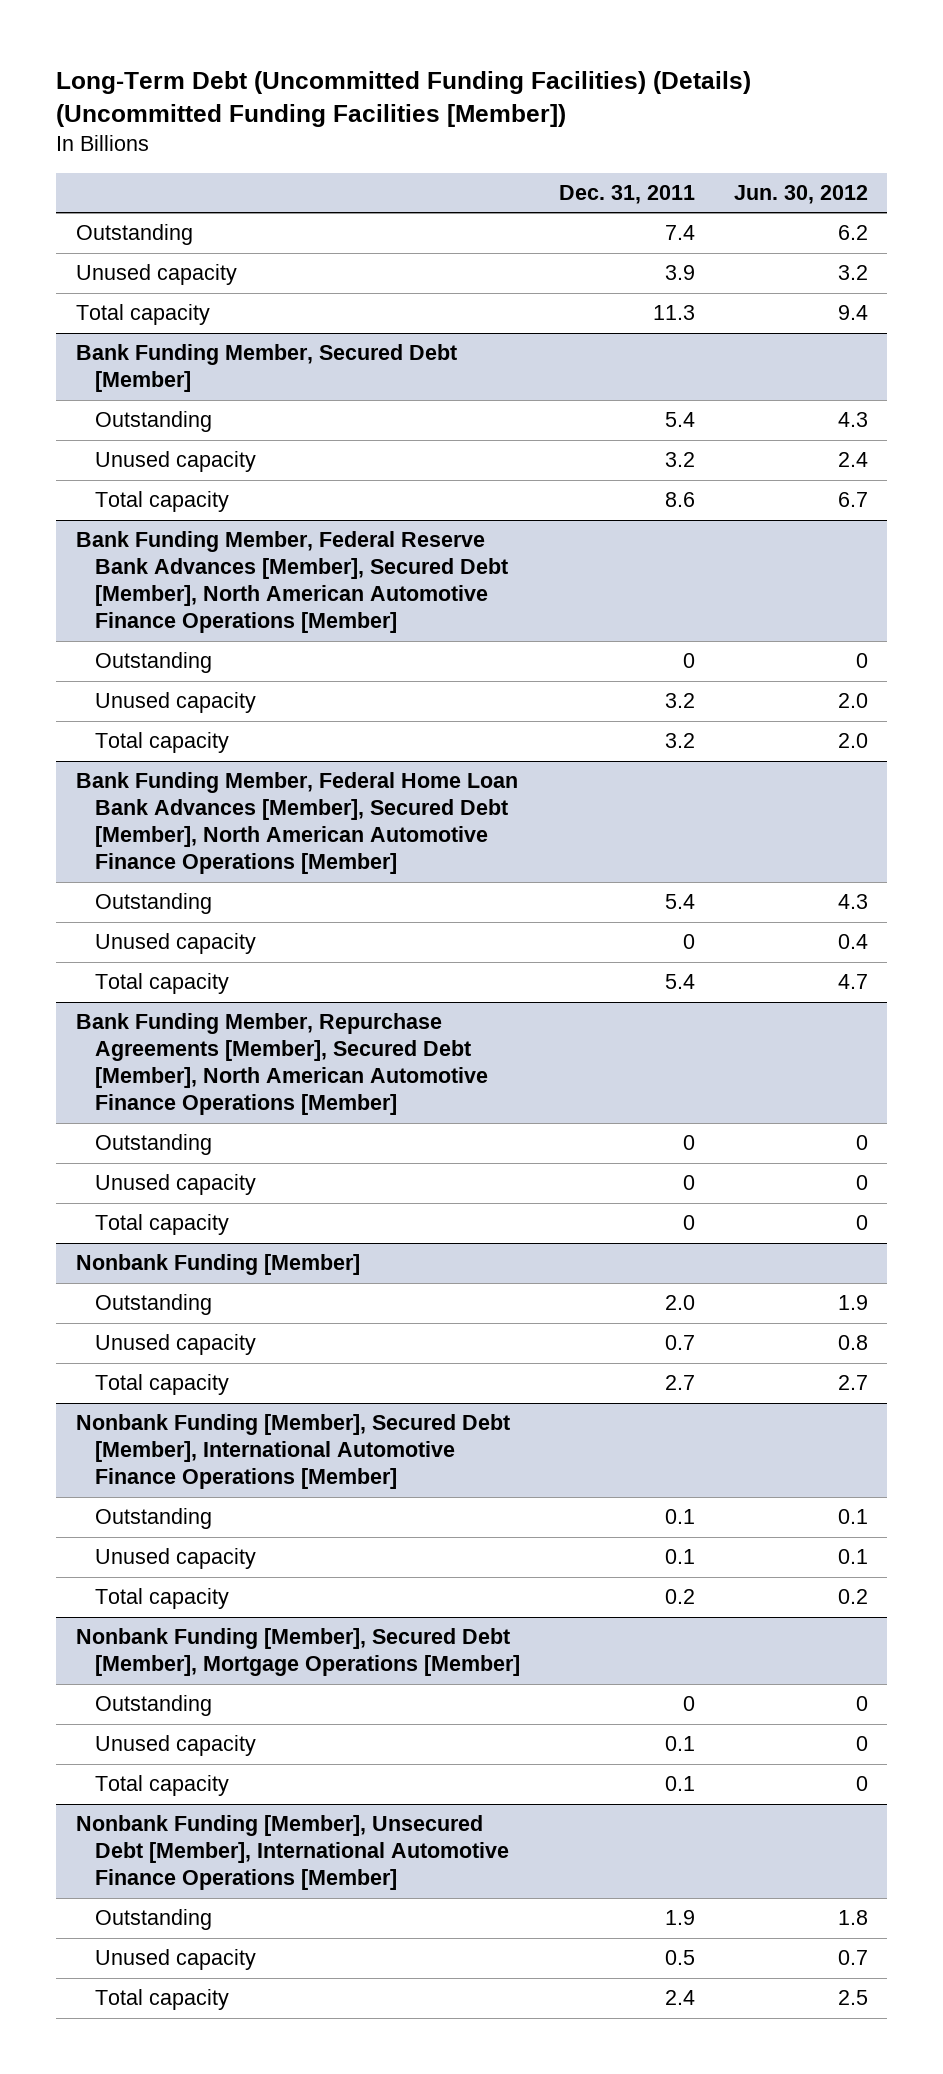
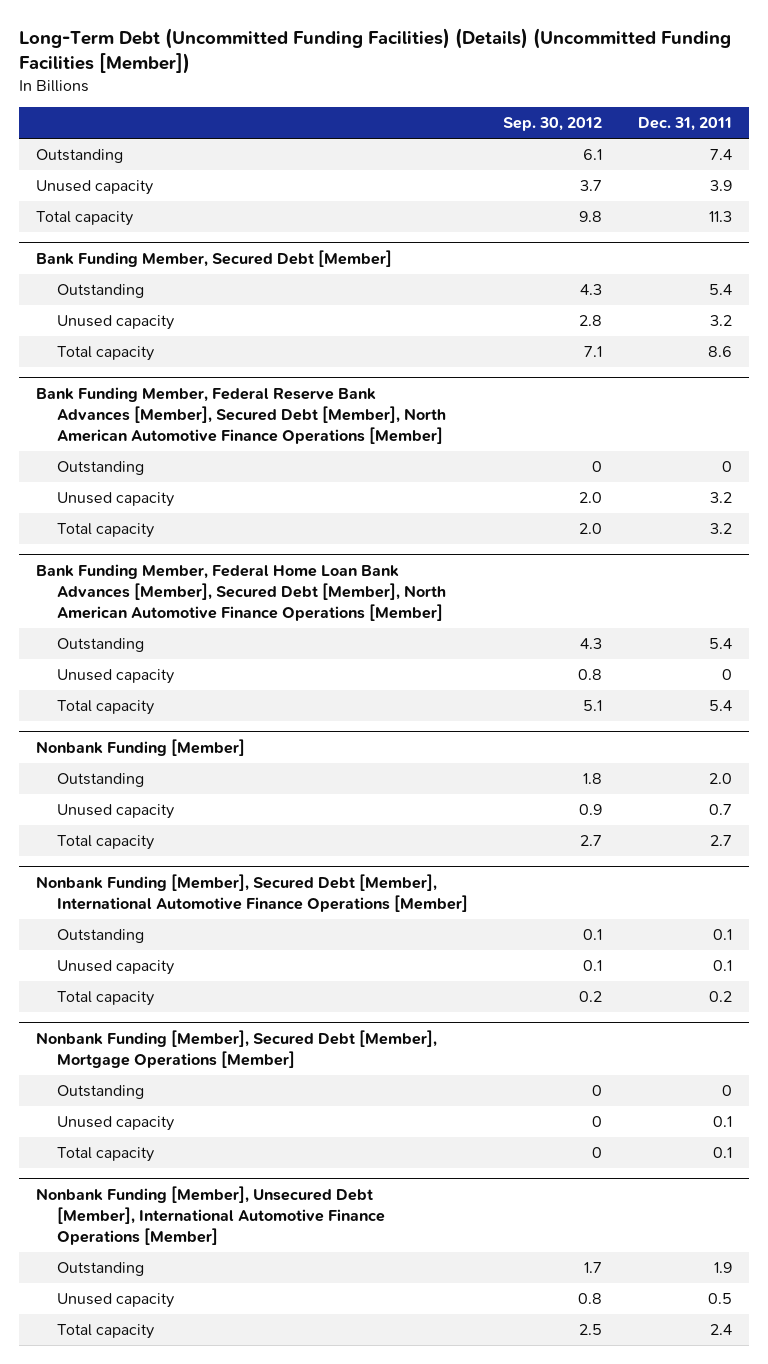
- | Dec. 31, 2011 | Jun. 30, 2012
+ | Sep. 30, 2012 | Dec. 31, 2011
- Bank Funding Member, Repurchase Agreements [Member], Secured Debt [Member], North American Automotive Finance Operations [Member]
- Outstanding | 0 | 0
- Unused capacity | 0 | 0
- Total capacity | 0 | 0

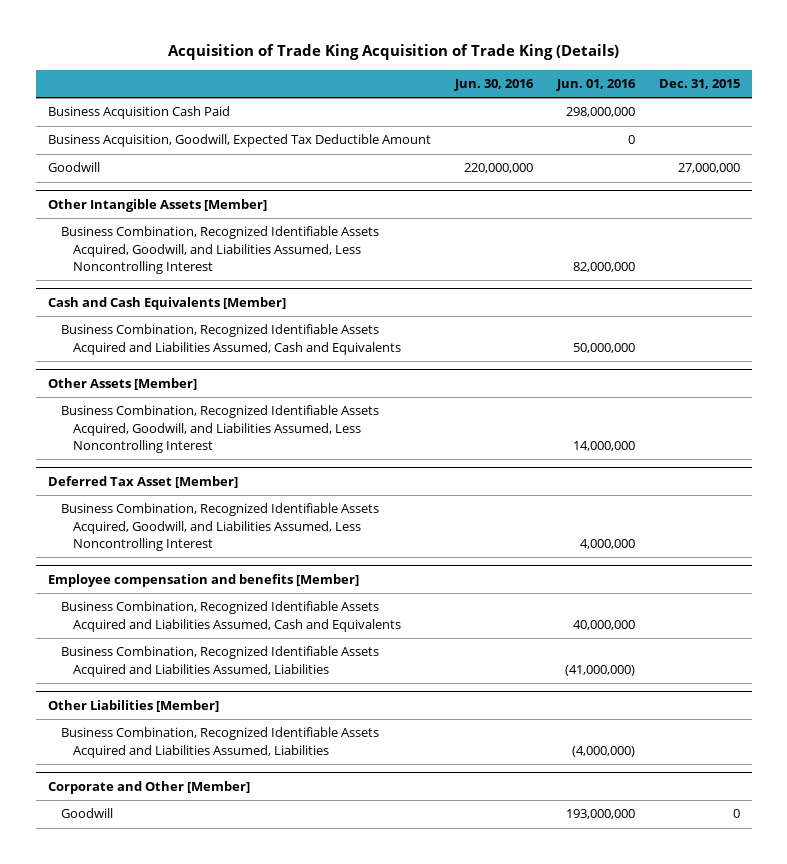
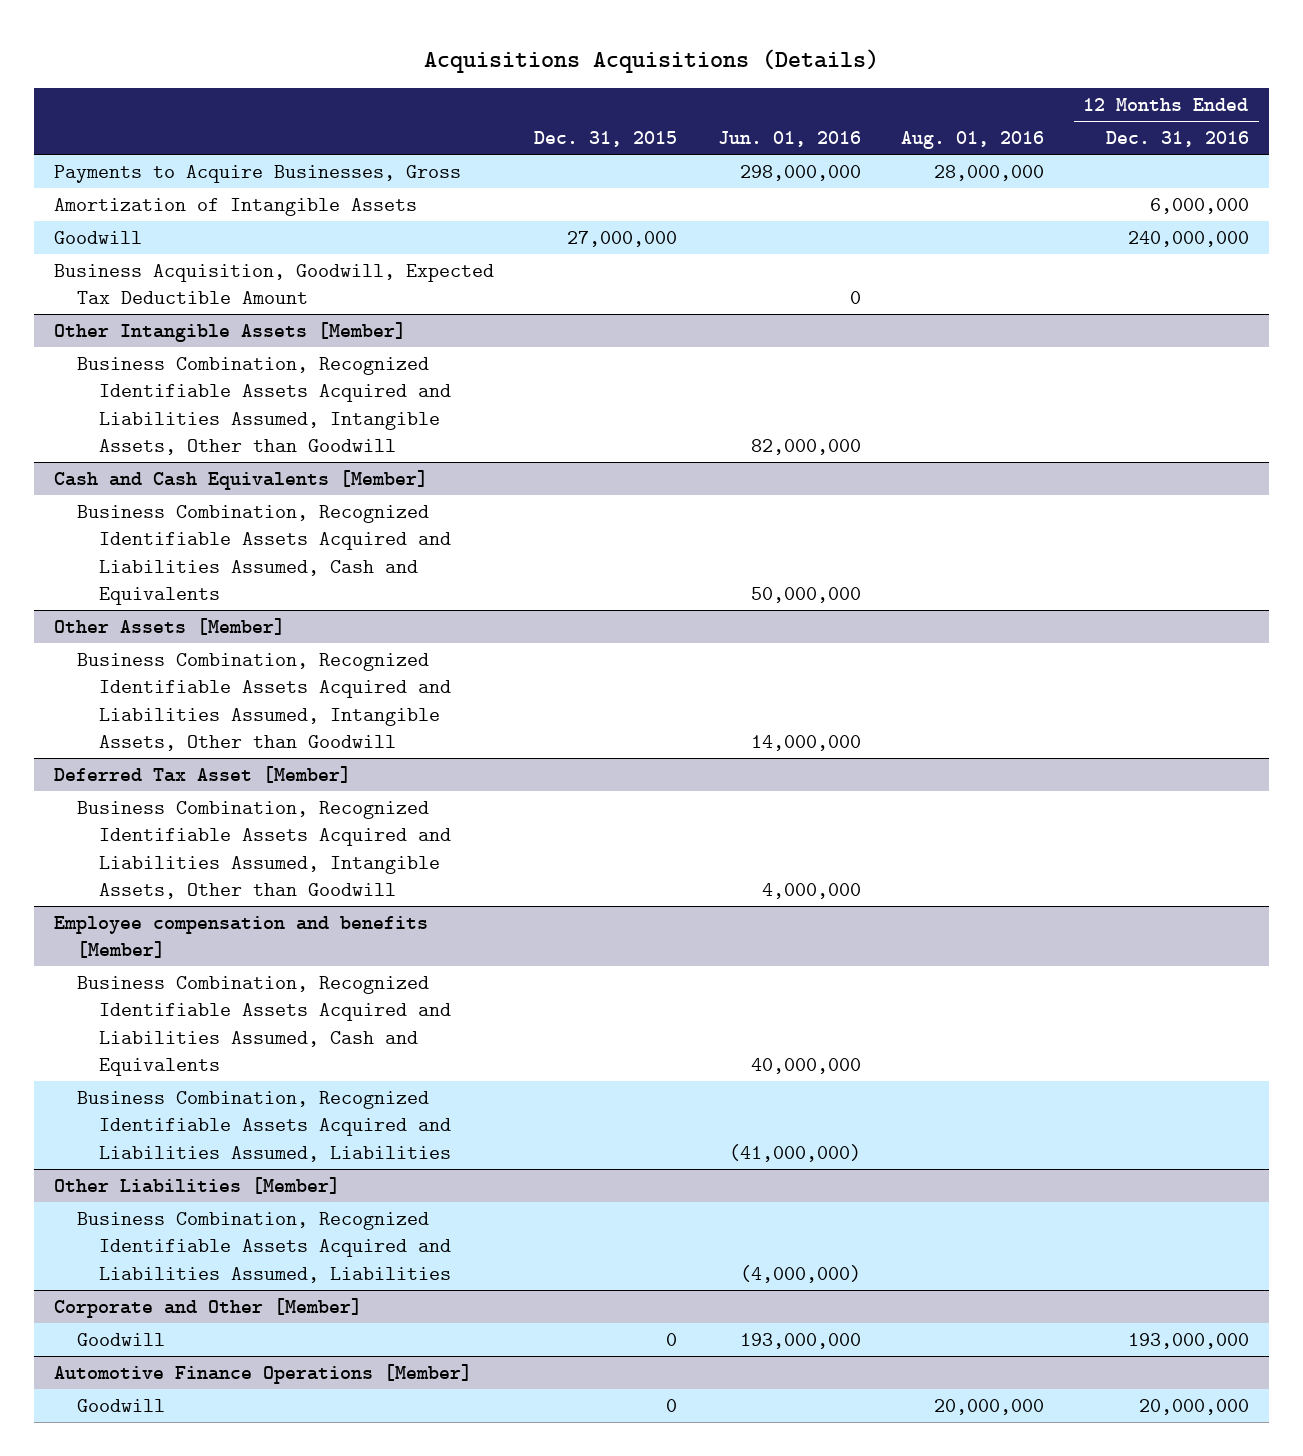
- Acquisition of Trade King Acquisition of Trade King (Details)
+ Acquisitions Acquisitions (Details)
- | Jun. 30, 2016 | Jun. 01, 2016 | Dec. 31, 2015
+ | Dec. 31, 2015 | Jun. 01, 2016 | Aug. 01, 2016 | 12 Months Ended Dec. 31, 2016
- Business Acquisition Cash Paid | | 298,000,000 |
+ Payments to Acquire Businesses, Gross | | 298,000,000 | 28,000,000 |
+ Amortization of Intangible Assets | | | | 6,000,000
moved down: Business Acquisition, Goodwill, Expected Tax Deductible Amount | | 0 | |
@ Other Intangible Assets [Member]
- Business Combination, Recognized Identifiable Assets Acquired, Goodwill, and Liabilities Assumed, Less Noncontrolling Interest | | 82,000,000 |
+ Business Combination, Recognized Identifiable Assets Acquired and Liabilities Assumed, Intangible Assets, Other than Goodwill | | 82,000,000 | |
@ Other Assets [Member]
- Business Combination, Recognized Identifiable Assets Acquired, Goodwill, and Liabilities Assumed, Less Noncontrolling Interest | | 14,000,000 |
+ Business Combination, Recognized Identifiable Assets Acquired and Liabilities Assumed, Intangible Assets, Other than Goodwill | | 14,000,000 | |
@ Deferred Tax Asset [Member]
- Business Combination, Recognized Identifiable Assets Acquired, Goodwill, and Liabilities Assumed, Less Noncontrolling Interest | | 4,000,000 |
+ Business Combination, Recognized Identifiable Assets Acquired and Liabilities Assumed, Intangible Assets, Other than Goodwill | | 4,000,000 | |
+ Automotive Finance Operations [Member]
+ Goodwill | 0 | | 20,000,000 | 20,000,000

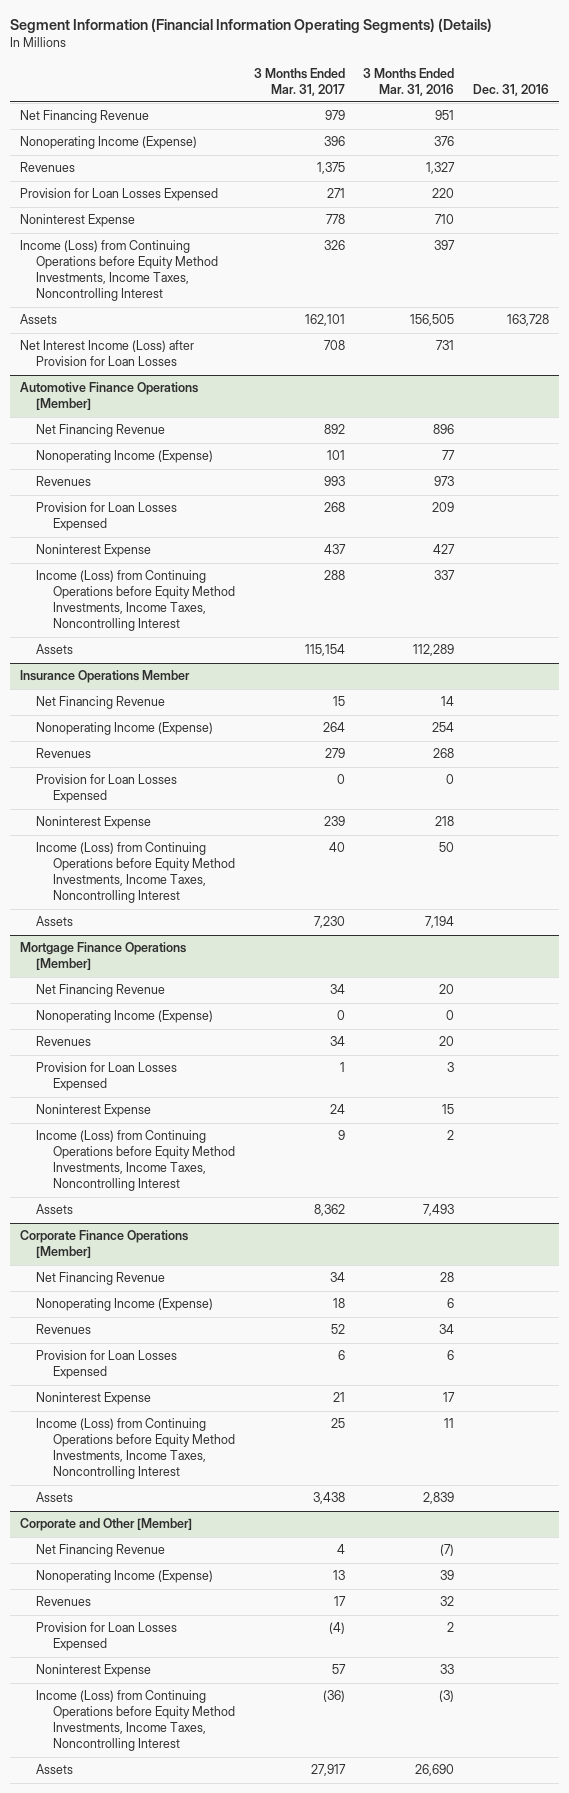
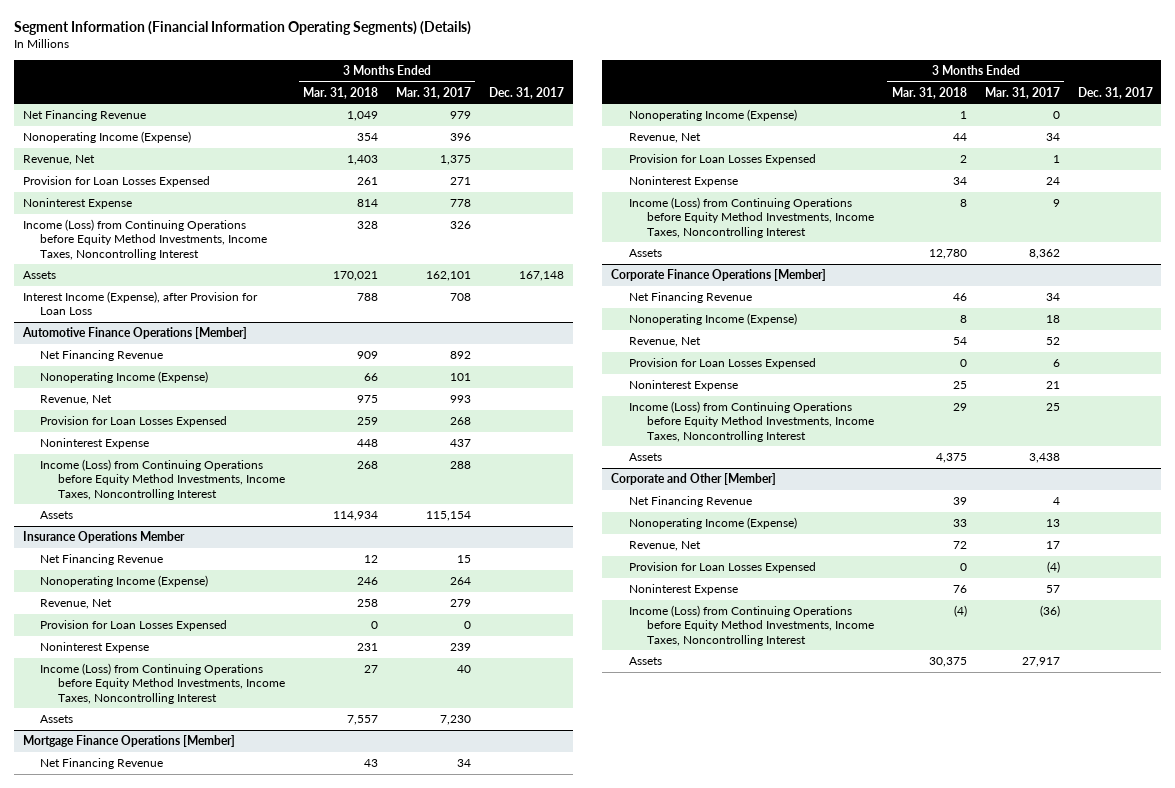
- | 3 Months Ended Mar. 31, 2017 | 3 Months Ended Mar. 31, 2016 | Dec. 31, 2016
+ | 3 Months Ended Mar. 31, 2018 | 3 Months Ended Mar. 31, 2017 | Dec. 31, 2017
- Revenues | 1,375 | 1,327 |
+ Revenue, Net | 1,403 | 1,375 |
- Net Interest Income (Loss) after Provision for Loan Losses | 708 | 731 |
+ Interest Income (Expense), after Provision for Loan Loss | 788 | 708 |
@ Automotive Finance Operations [Member]
- Revenues | 993 | 973 |
+ Revenue, Net | 975 | 993 |
@ Insurance Operations Member
- Revenues | 279 | 268 |
+ Revenue, Net | 258 | 279 |
@ Mortgage Finance Operations [Member]
- Revenues | 34 | 20 |
+ Revenue, Net | 44 | 34 |
@ Corporate Finance Operations [Member]
- Revenues | 52 | 34 |
+ Revenue, Net | 54 | 52 |
@ Corporate and Other [Member]
- Revenues | 17 | 32 |
+ Revenue, Net | 72 | 17 |

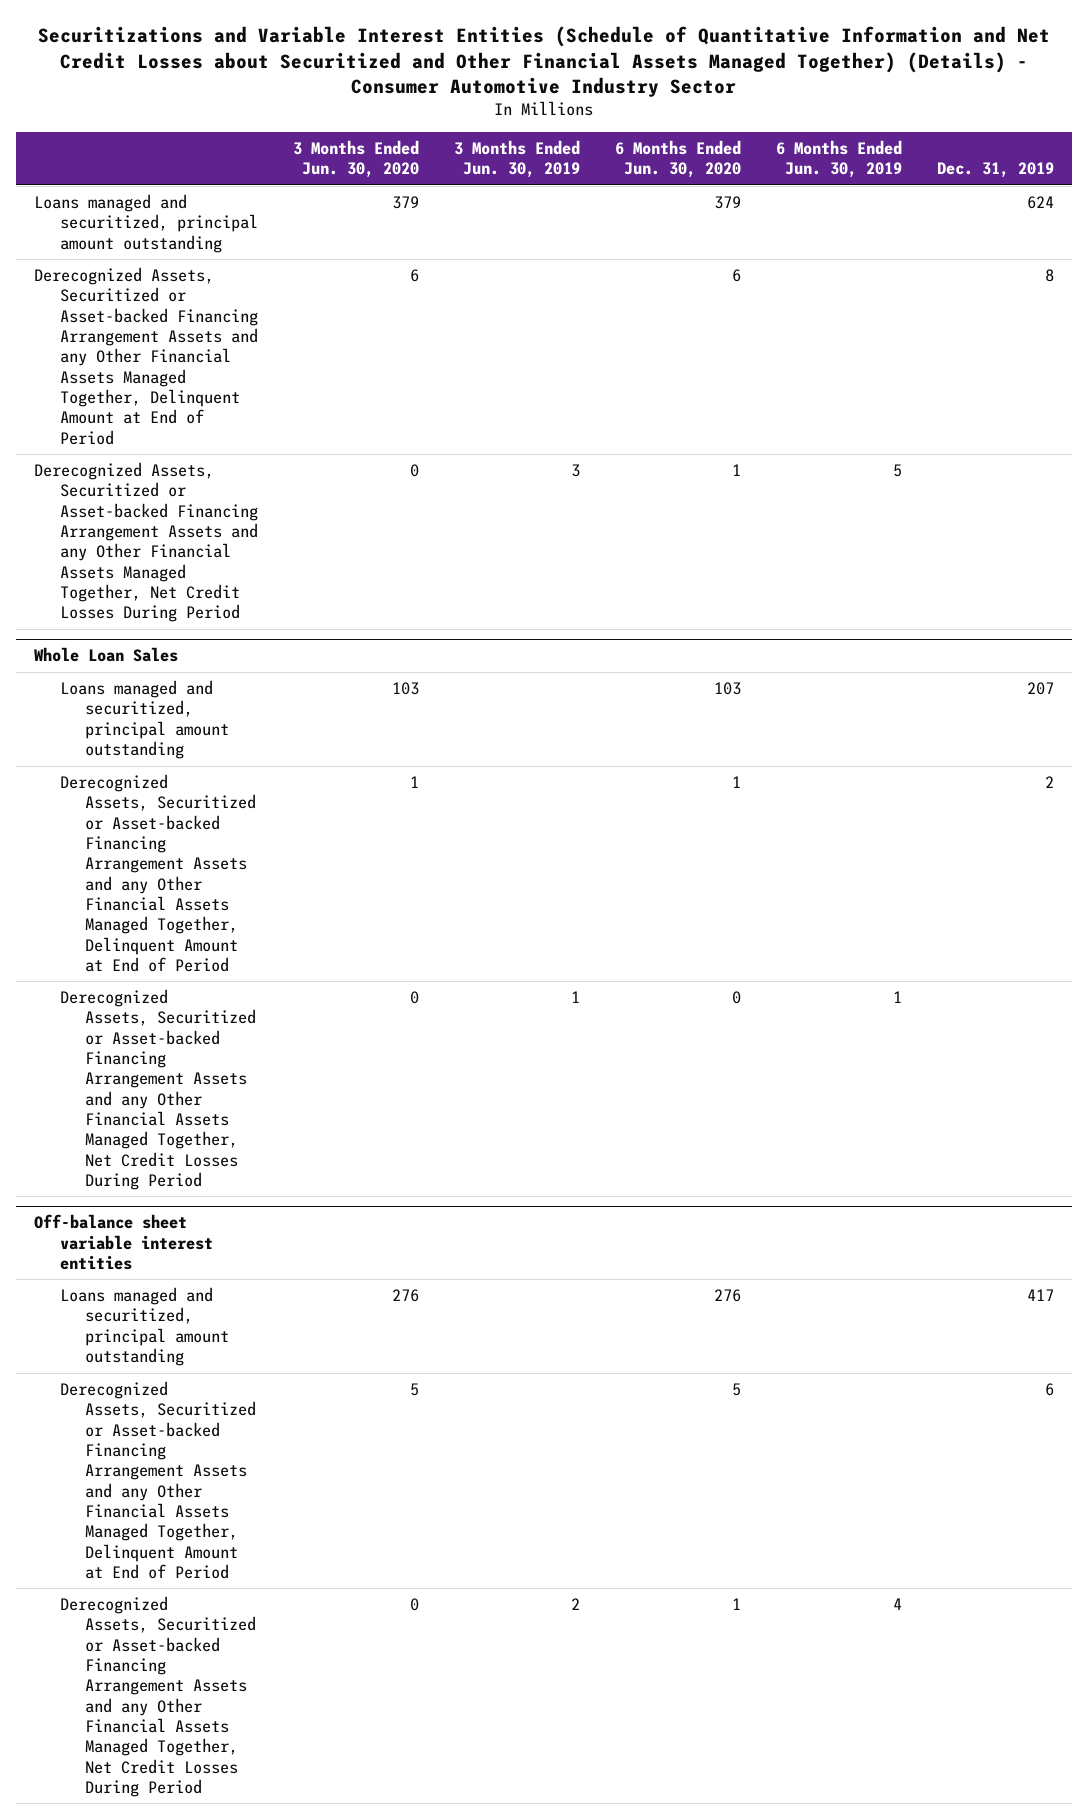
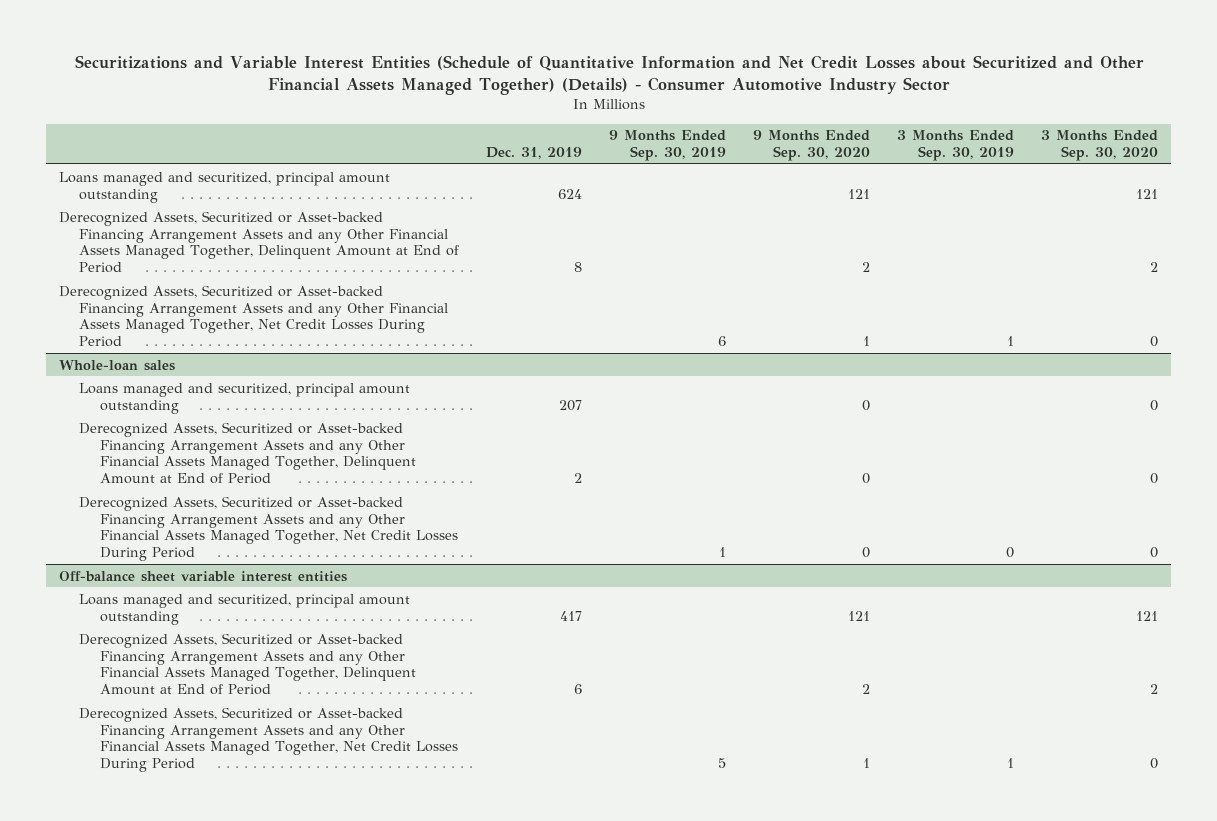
- | 3 Months Ended Jun. 30, 2020 | 3 Months Ended Jun. 30, 2019 | 6 Months Ended Jun. 30, 2020 | 6 Months Ended Jun. 30, 2019 | Dec. 31, 2019
+ | Dec. 31, 2019 | 9 Months Ended Sep. 30, 2019 | 9 Months Ended Sep. 30, 2020 | 3 Months Ended Sep. 30, 2019 | 3 Months Ended Sep. 30, 2020
- Whole Loan Sales
+ Whole-loan sales

